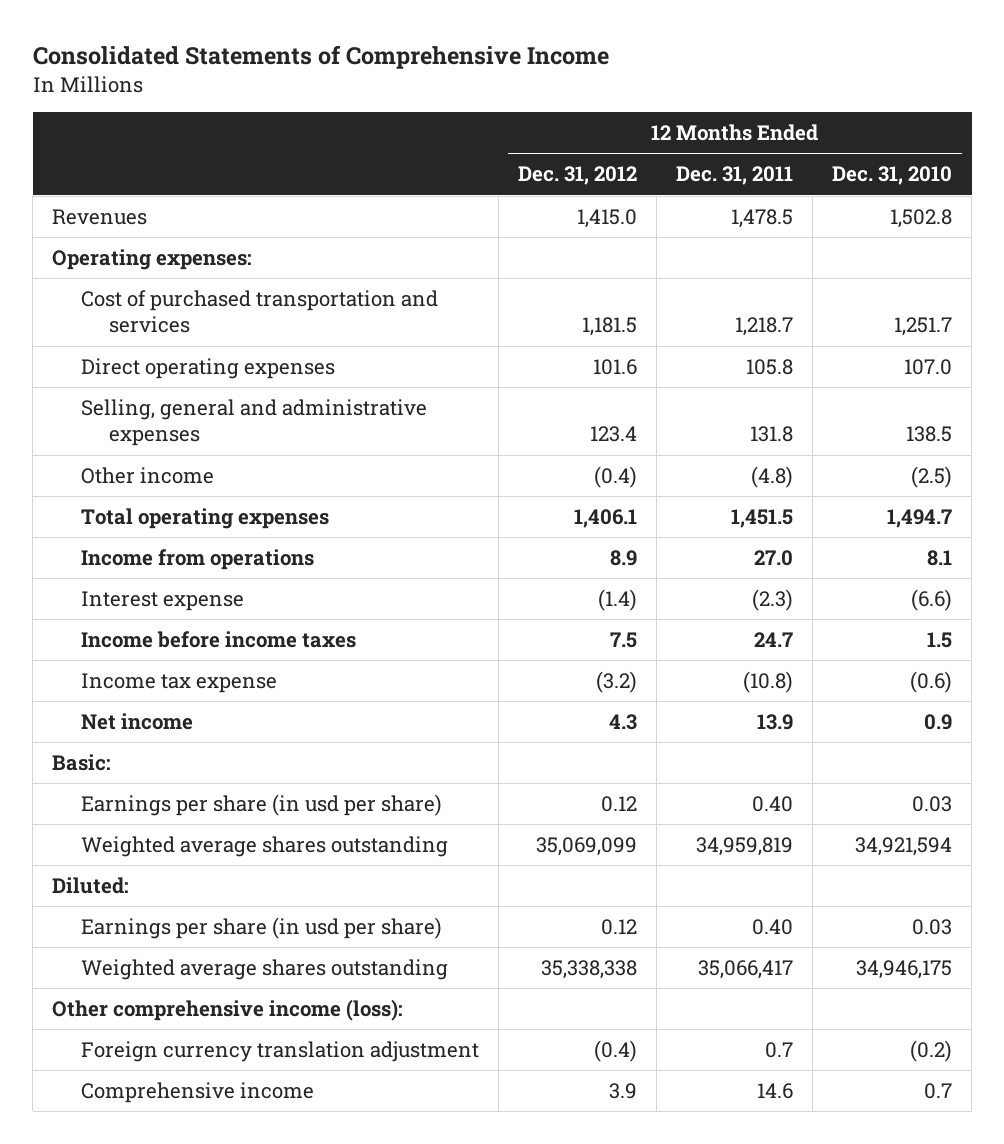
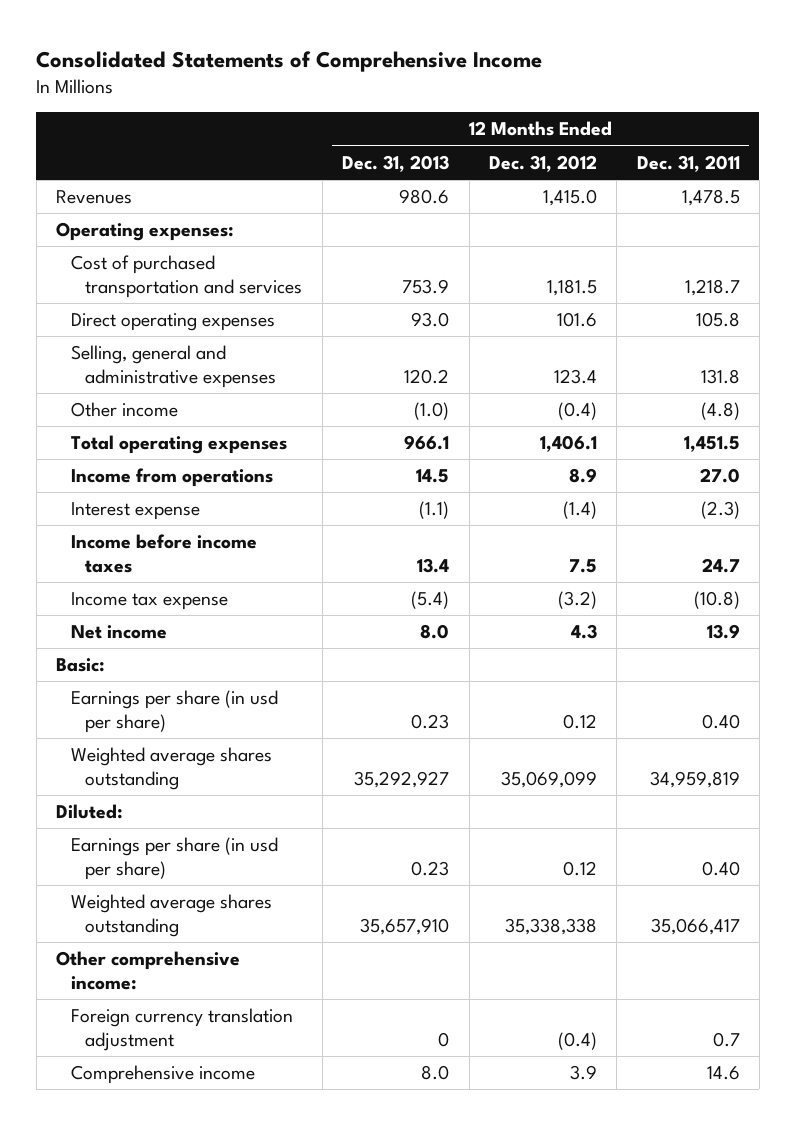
- | 12 Months Ended Dec. 31, 2012 | 12 Months Ended Dec. 31, 2011 | 12 Months Ended Dec. 31, 2010
+ | 12 Months Ended Dec. 31, 2013 | 12 Months Ended Dec. 31, 2012 | 12 Months Ended Dec. 31, 2011
- Other comprehensive income (loss):
+ Other comprehensive income:

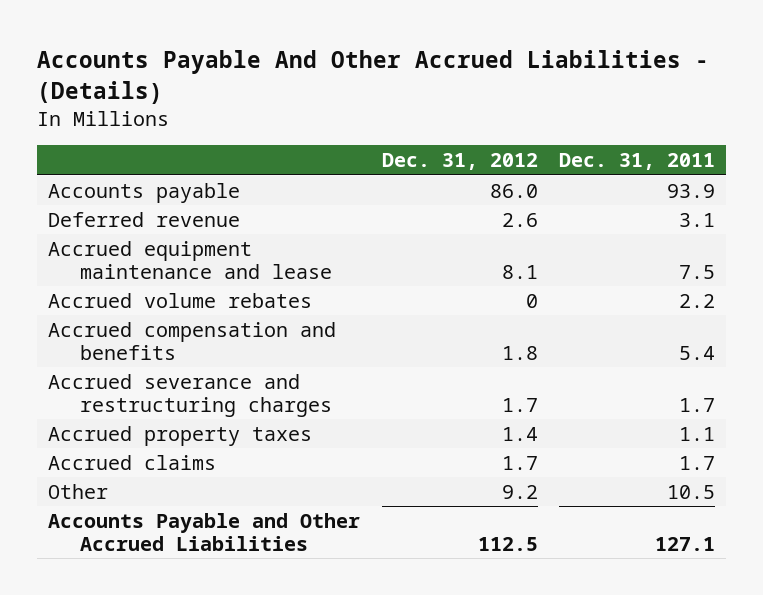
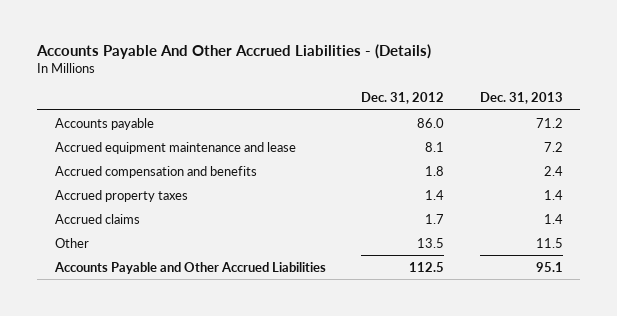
- | Dec. 31, 2012 | Dec. 31, 2011
+ | Dec. 31, 2012 | Dec. 31, 2013
- Deferred revenue | 2.6 | 3.1
- Accrued volume rebates | 0 | 2.2
- Accrued severance and restructuring charges | 1.7 | 1.7
- Other | 9.2 | 10.5
+ Other | 13.5 | 11.5

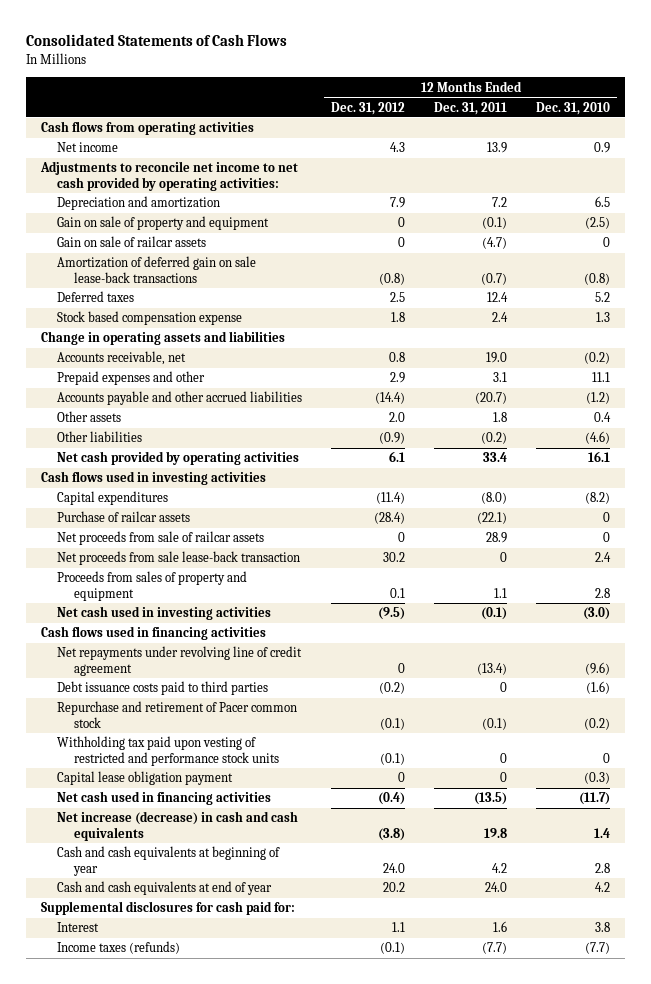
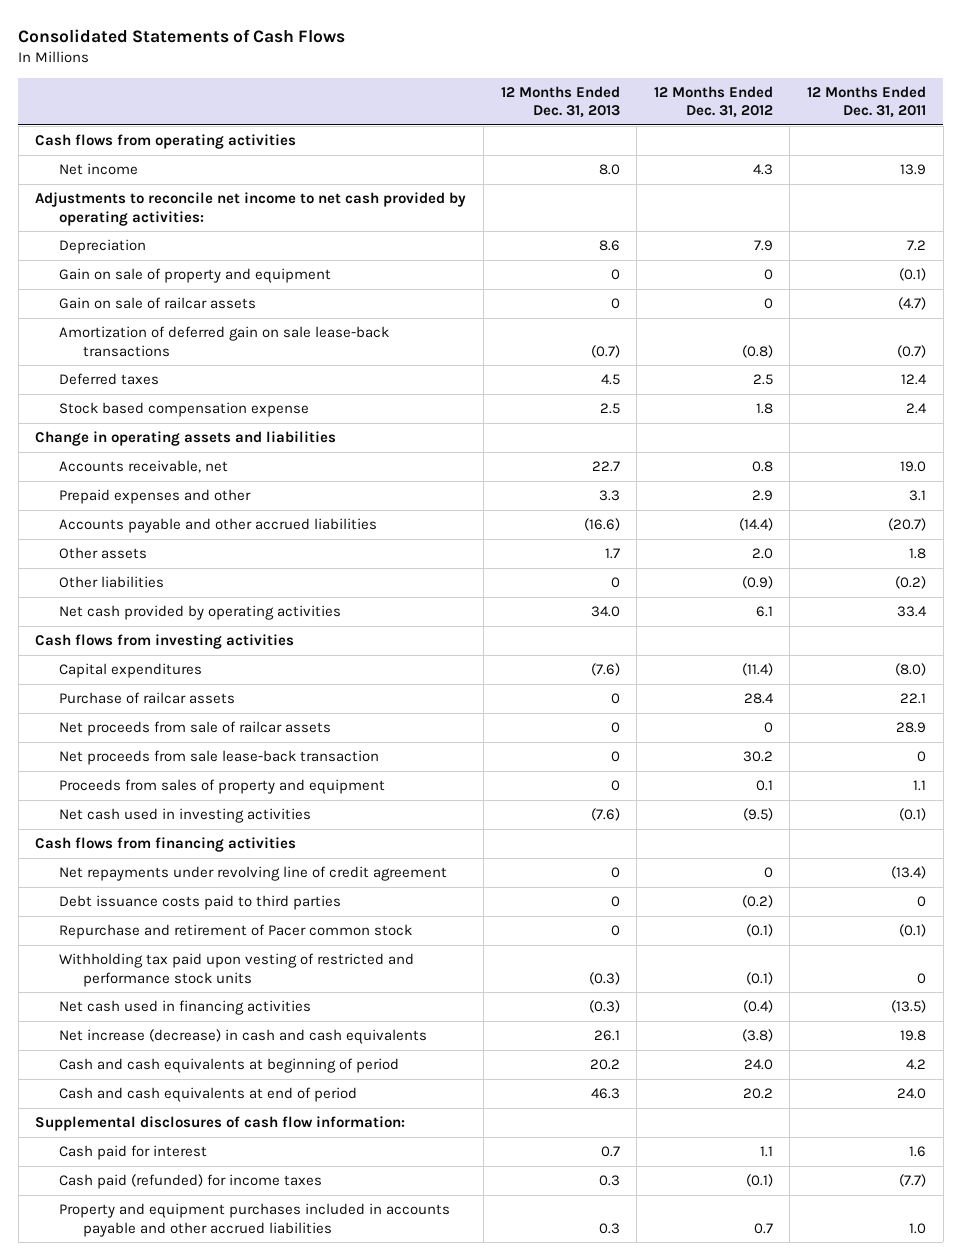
- | 12 Months Ended Dec. 31, 2012 | 12 Months Ended Dec. 31, 2011 | 12 Months Ended Dec. 31, 2010
+ | 12 Months Ended Dec. 31, 2013 | 12 Months Ended Dec. 31, 2012 | 12 Months Ended Dec. 31, 2011
- Depreciation and amortization | 7.9 | 7.2 | 6.5
+ Depreciation | 8.6 | 7.9 | 7.2
- Cash flows used in investing activities
+ Cash flows from investing activities
- Purchase of railcar assets | (28.4) | (22.1) | 0
+ Purchase of railcar assets | 0 | 28.4 | 22.1
- Cash flows used in financing activities
+ Cash flows from financing activities
- Capital lease obligation payment | 0 | 0 | (0.3)
- Cash and cash equivalents at beginning of year | 24.0 | 4.2 | 2.8
- Cash and cash equivalents at end of year | 20.2 | 24.0 | 4.2
- Supplemental disclosures for cash paid for:
- Interest | 1.1 | 1.6 | 3.8
- Income taxes (refunds) | (0.1) | (7.7) | (7.7)
+ Cash and cash equivalents at beginning of period | 20.2 | 24.0 | 4.2
+ Cash and cash equivalents at end of period | 46.3 | 20.2 | 24.0
+ Supplemental disclosures of cash flow information:
+ Cash paid for interest | 0.7 | 1.1 | 1.6
+ Cash paid (refunded) for income taxes | 0.3 | (0.1) | (7.7)
+ Property and equipment purchases included in accounts payable and other accrued liabilities | 0.3 | 0.7 | 1.0

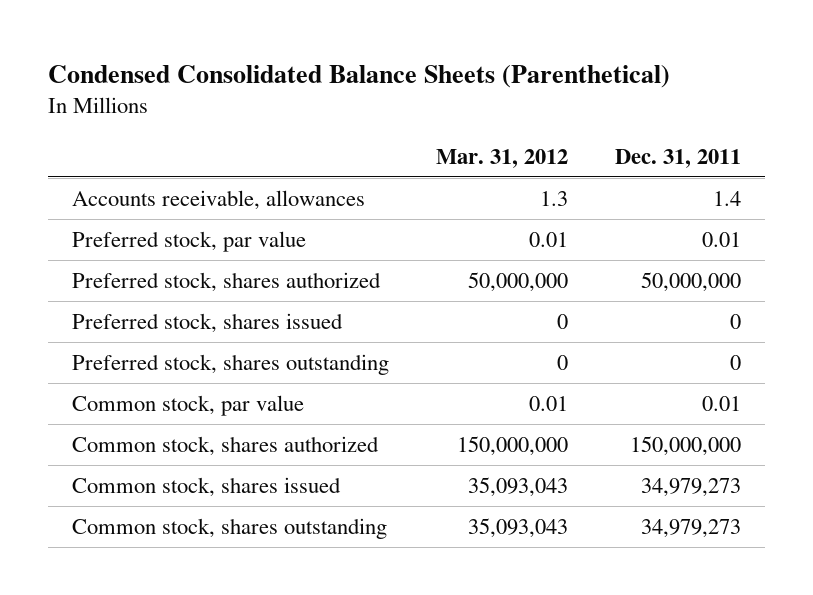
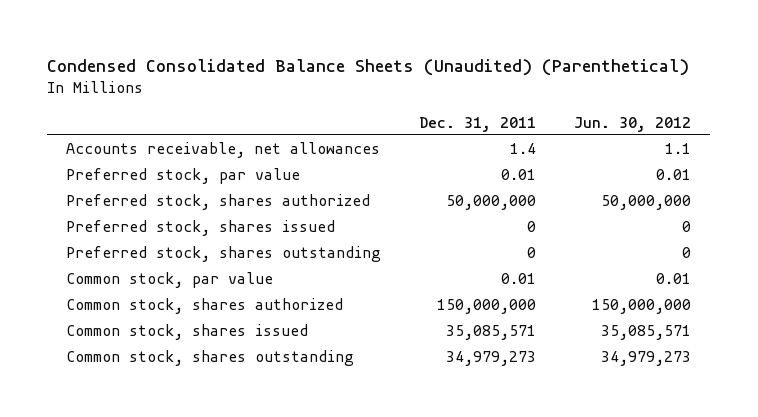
- Condensed Consolidated Balance Sheets (Parenthetical)
+ Condensed Consolidated Balance Sheets (Unaudited) (Parenthetical)
- | Mar. 31, 2012 | Dec. 31, 2011
+ | Dec. 31, 2011 | Jun. 30, 2012
- Accounts receivable, allowances | 1.3 | 1.4
+ Accounts receivable, net allowances | 1.4 | 1.1
- Common stock, shares issued | 35,093,043 | 34,979,273
+ Common stock, shares issued | 35,085,571 | 35,085,571

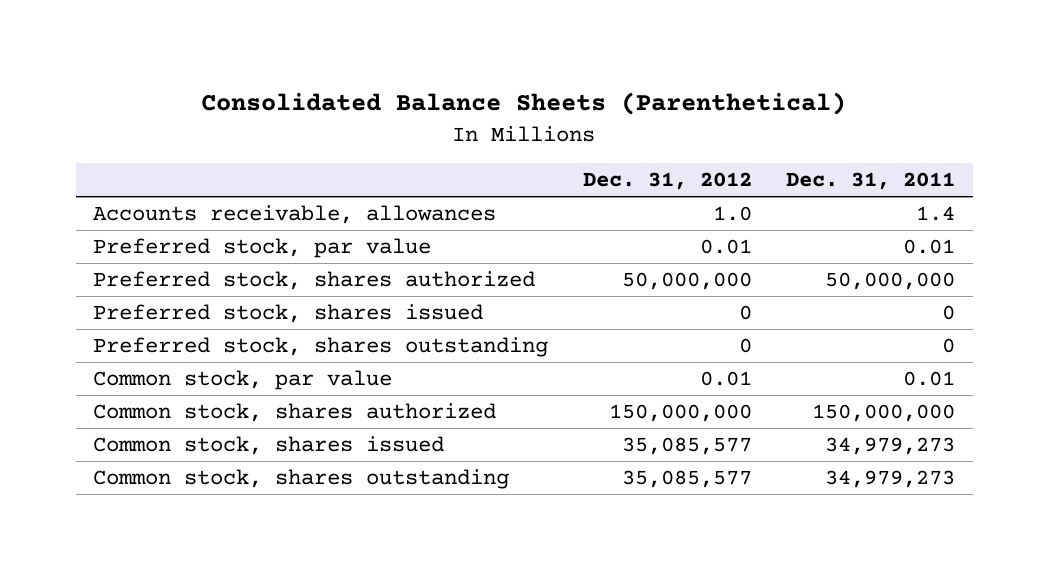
- Condensed Consolidated Balance Sheets (Unaudited) (Parenthetical)
+ Consolidated Balance Sheets (Parenthetical)
- | Dec. 31, 2011 | Jun. 30, 2012
+ | Dec. 31, 2012 | Dec. 31, 2011
- Accounts receivable, net allowances | 1.4 | 1.1
+ Accounts receivable, allowances | 1.0 | 1.4
- Common stock, shares issued | 35,085,571 | 35,085,571
+ Common stock, shares issued | 35,085,577 | 34,979,273

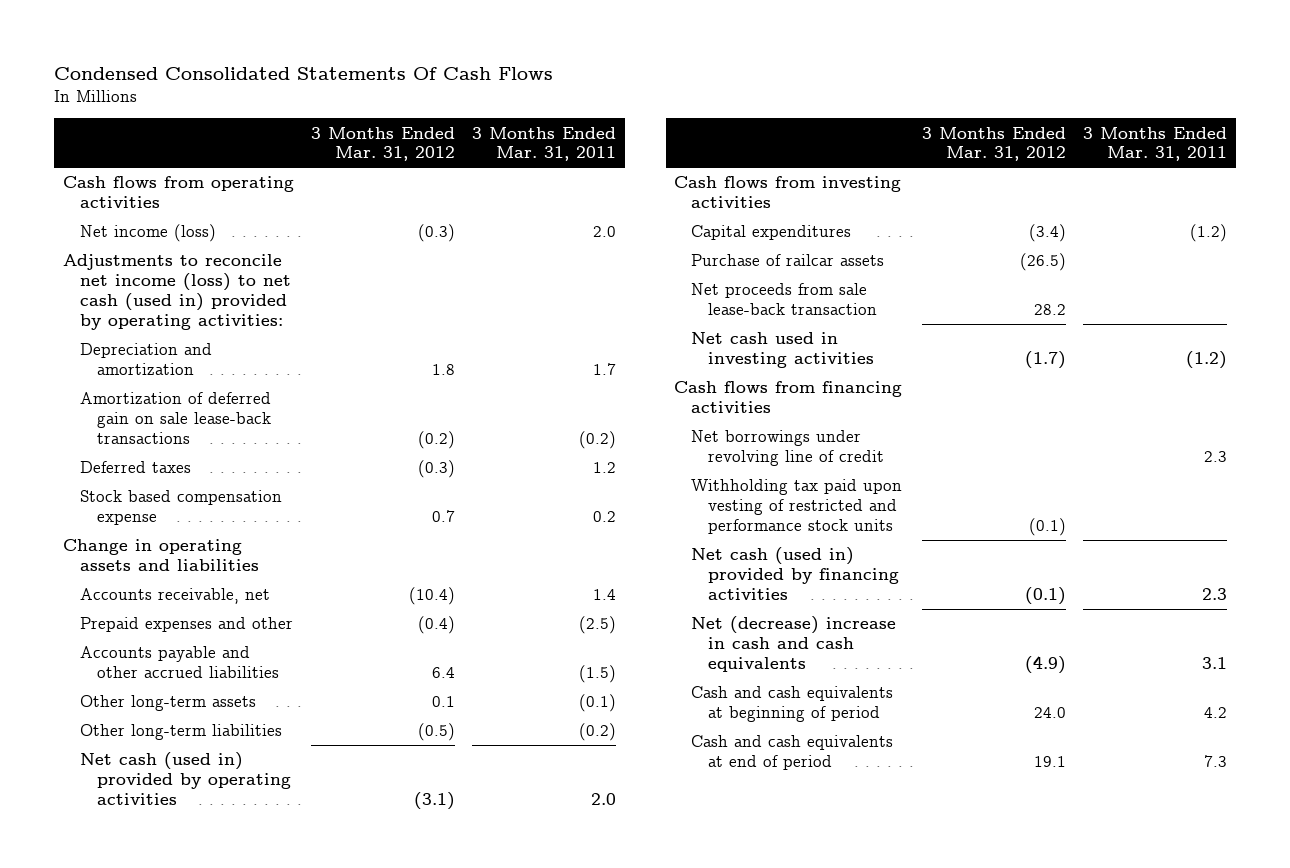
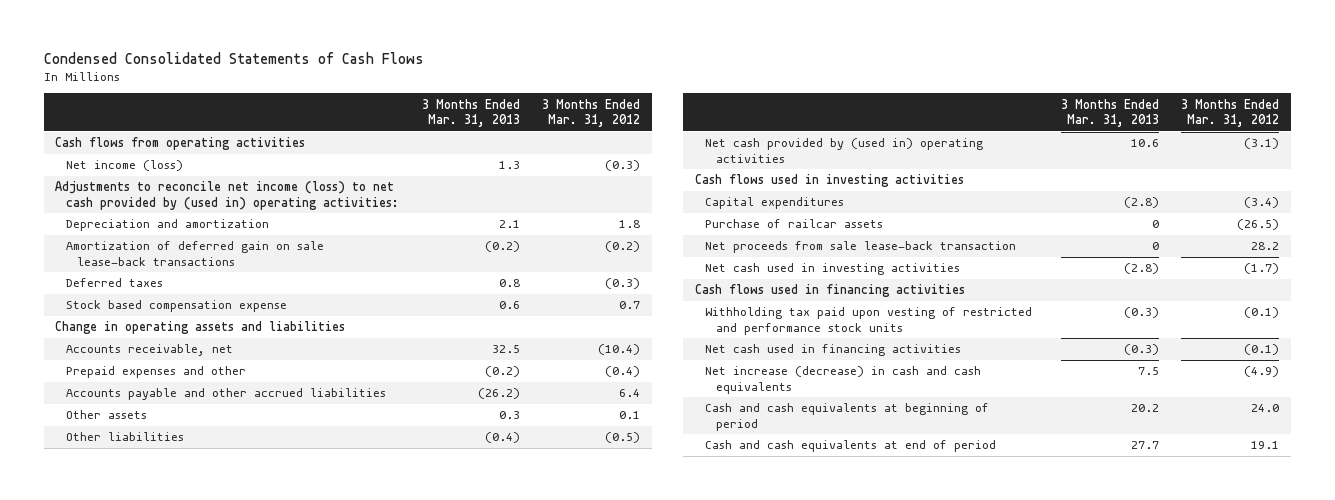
- Condensed Consolidated Statements Of Cash Flows
+ Condensed Consolidated Statements of Cash Flows
- | 3 Months Ended Mar. 31, 2012 | 3 Months Ended Mar. 31, 2011
+ | 3 Months Ended Mar. 31, 2013 | 3 Months Ended Mar. 31, 2012
- Adjustments to reconcile net income (loss) to net cash (used in) provided by operating activities:
+ Adjustments to reconcile net income (loss) to net cash provided by (used in) operating activities:
- Other long-term assets | 0.1 | (0.1)
- Other long-term liabilities | (0.5) | (0.2)
- Net cash (used in) provided by operating activities | (3.1) | 2.0
- Cash flows from investing activities
+ Other assets | 0.3 | 0.1
+ Other liabilities | (0.4) | (0.5)
+ Net cash provided by (used in) operating activities | 10.6 | (3.1)
+ Cash flows used in investing activities
- Cash flows from financing activities
- Net borrowings under revolving line of credit | | 2.3
+ Cash flows used in financing activities
- Net cash (used in) provided by financing activities | (0.1) | 2.3
- Net (decrease) increase in cash and cash equivalents | (4.9) | 3.1
+ Net cash used in financing activities | (0.3) | (0.1)
+ Net increase (decrease) in cash and cash equivalents | 7.5 | (4.9)

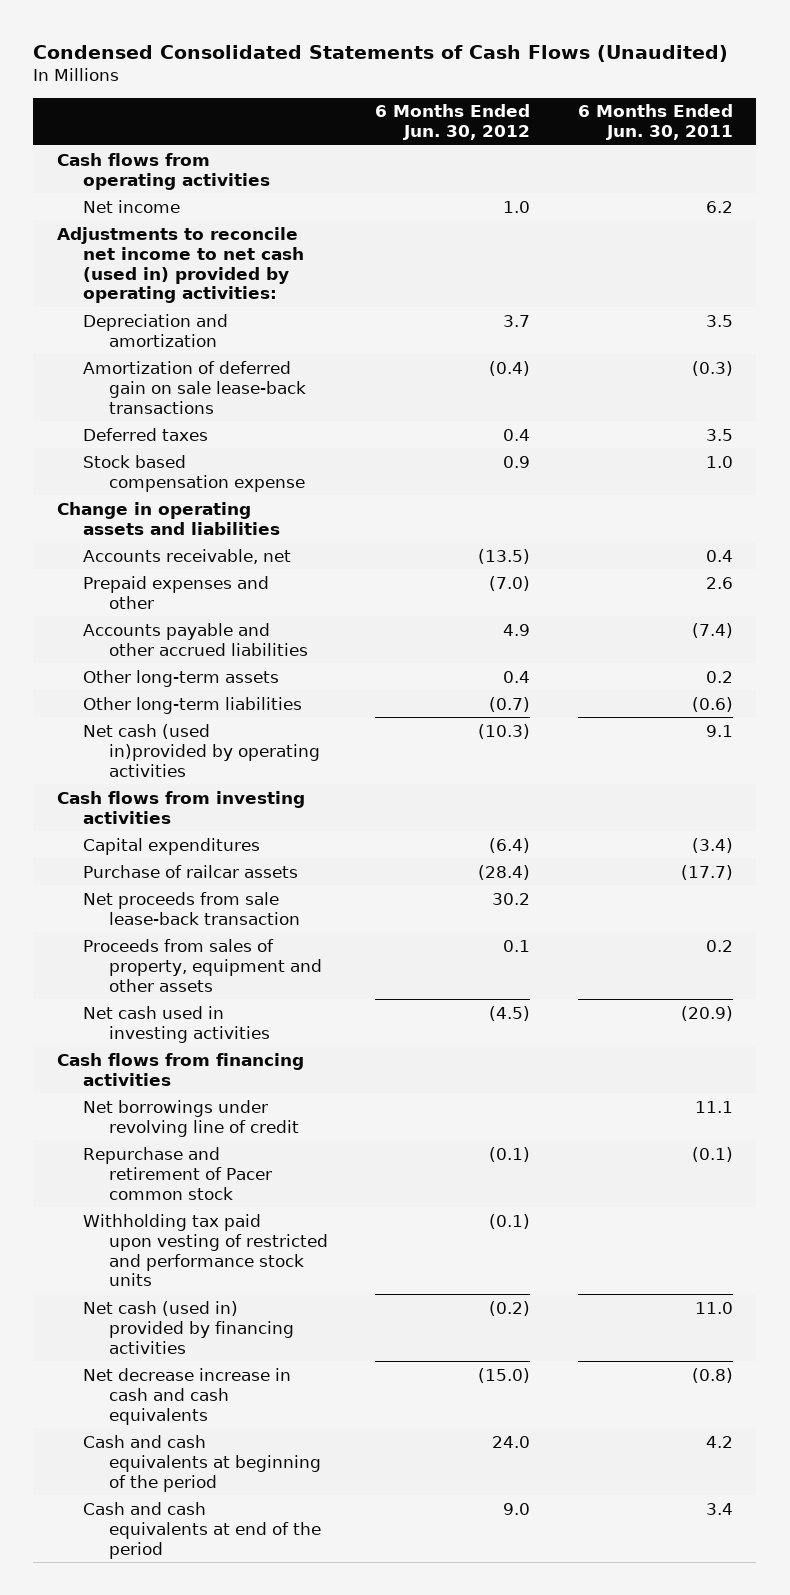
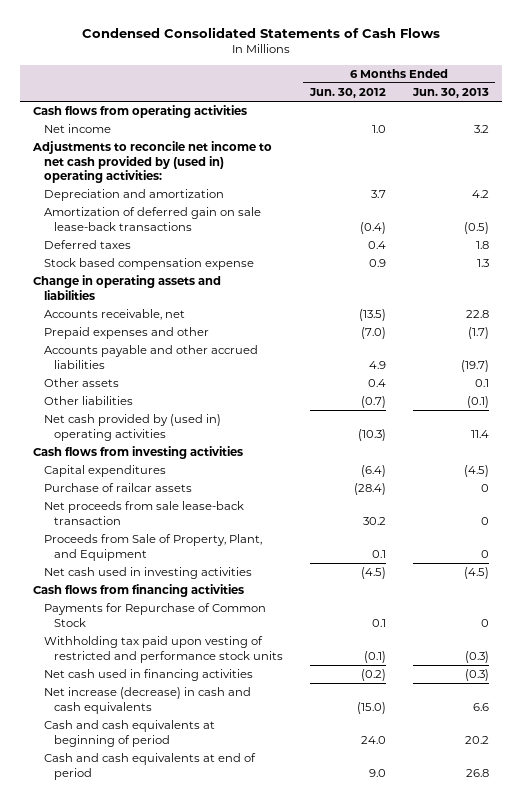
- Condensed Consolidated Statements of Cash Flows (Unaudited)
+ Condensed Consolidated Statements of Cash Flows
- | 6 Months Ended Jun. 30, 2012 | 6 Months Ended Jun. 30, 2011
+ | 6 Months Ended Jun. 30, 2012 | 6 Months Ended Jun. 30, 2013
- Adjustments to reconcile net income to net cash (used in) provided by operating activities:
+ Adjustments to reconcile net income to net cash provided by (used in) operating activities:
- Other long-term assets | 0.4 | 0.2
- Other long-term liabilities | (0.7) | (0.6)
- Net cash (used in)provided by operating activities | (10.3) | 9.1
+ Other assets | 0.4 | 0.1
+ Other liabilities | (0.7) | (0.1)
+ Net cash provided by (used in) operating activities | (10.3) | 11.4
- Proceeds from sales of property, equipment and other assets | 0.1 | 0.2
+ Proceeds from Sale of Property, Plant, and Equipment | 0.1 | 0
- Net borrowings under revolving line of credit | | 11.1
- Repurchase and retirement of Pacer common stock | (0.1) | (0.1)
+ Payments for Repurchase of Common Stock | 0.1 | 0
- Net cash (used in) provided by financing activities | (0.2) | 11.0
- Net decrease increase in cash and cash equivalents | (15.0) | (0.8)
- Cash and cash equivalents at beginning of the period | 24.0 | 4.2
- Cash and cash equivalents at end of the period | 9.0 | 3.4
+ Net cash used in financing activities | (0.2) | (0.3)
+ Net increase (decrease) in cash and cash equivalents | (15.0) | 6.6
+ Cash and cash equivalents at beginning of period | 24.0 | 20.2
+ Cash and cash equivalents at end of period | 9.0 | 26.8

